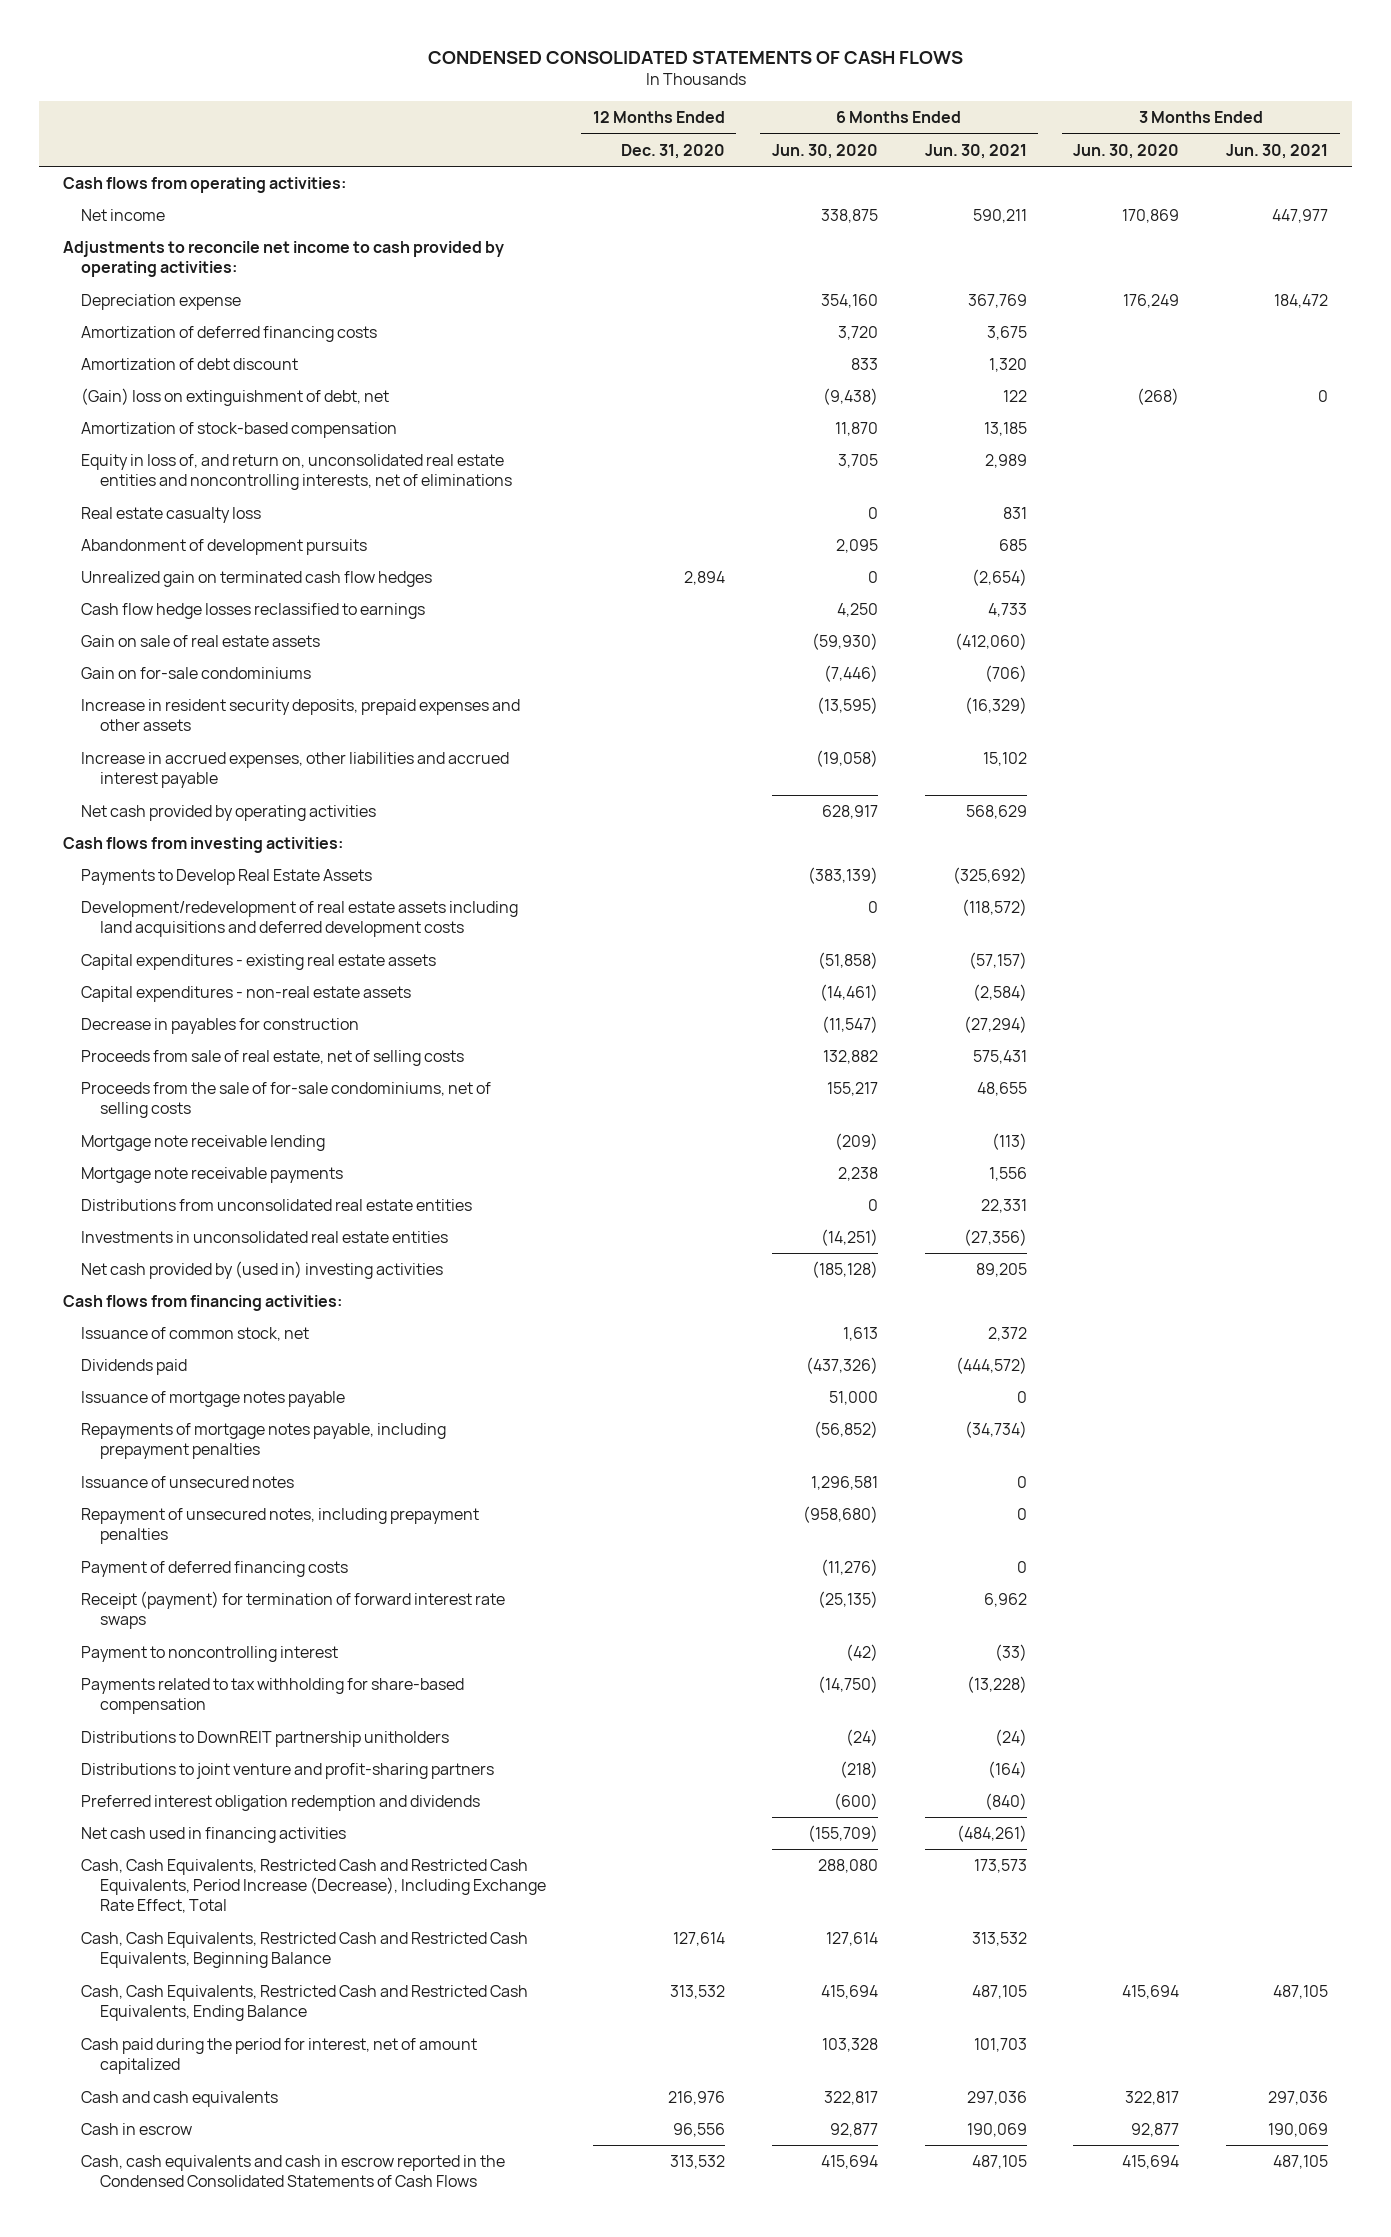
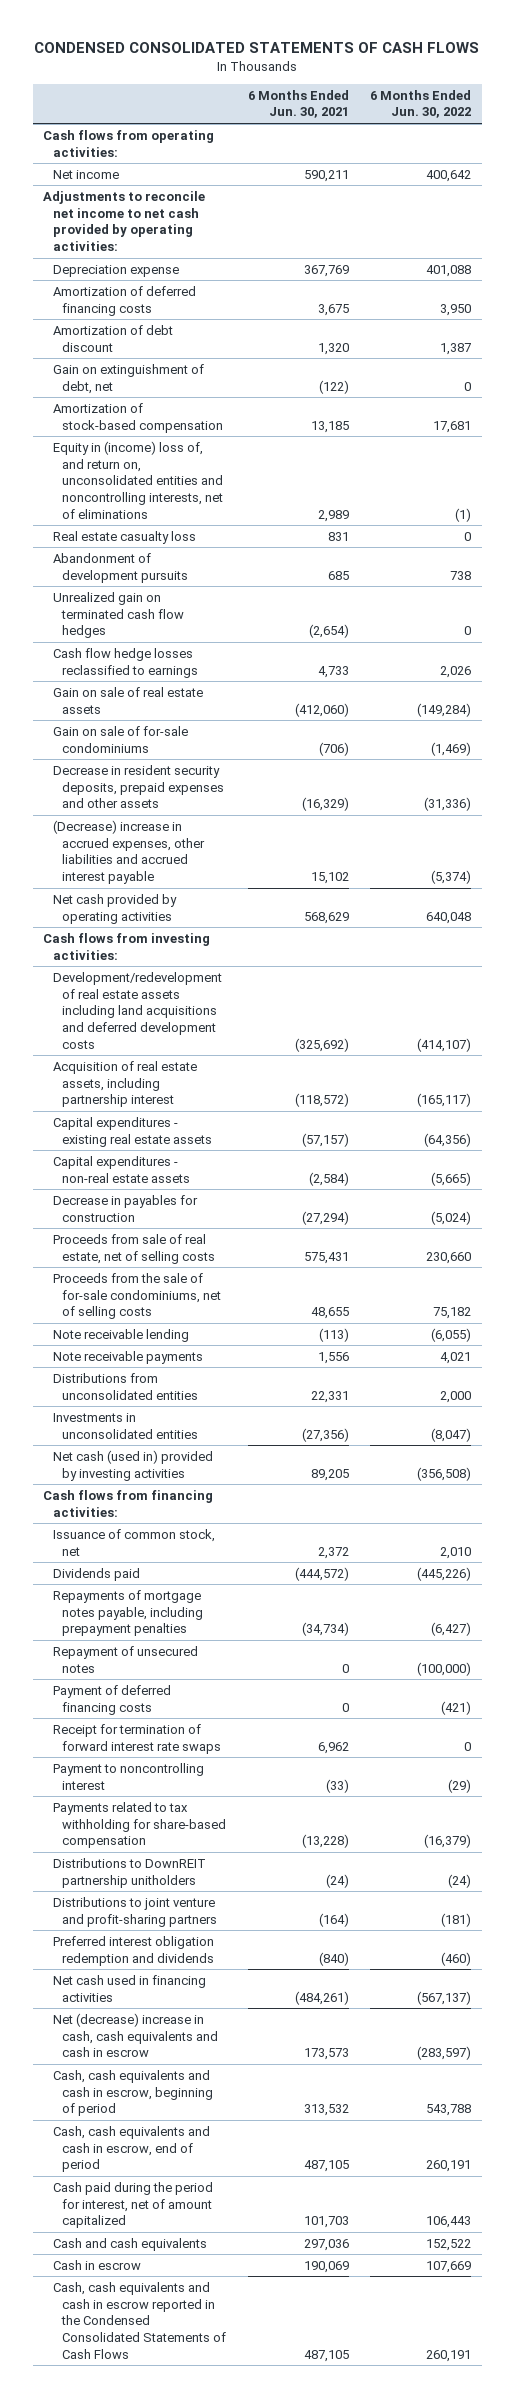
- | 12 Months Ended Dec. 31, 2020 | 6 Months Ended Jun. 30, 2020 | 6 Months Ended Jun. 30, 2021 | 3 Months Ended Jun. 30, 2020 | 3 Months Ended Jun. 30, 2021
+ | 6 Months Ended Jun. 30, 2021 | 6 Months Ended Jun. 30, 2022
- Adjustments to reconcile net income to cash provided by operating activities:
+ Adjustments to reconcile net income to net cash provided by operating activities:
- (Gain) loss on extinguishment of debt, net | | (9,438) | 122 | (268) | 0
+ Gain on extinguishment of debt, net | (122) | 0
- Equity in loss of, and return on, unconsolidated real estate entities and noncontrolling interests, net of eliminations | | 3,705 | 2,989 | |
+ Equity in (income) loss of, and return on, unconsolidated entities and noncontrolling interests, net of eliminations | 2,989 | (1)
- Gain on for-sale condominiums | | (7,446) | (706) | |
- Increase in resident security deposits, prepaid expenses and other assets | | (13,595) | (16,329) | |
- Increase in accrued expenses, other liabilities and accrued interest payable | | (19,058) | 15,102 | |
+ Gain on sale of for-sale condominiums | (706) | (1,469)
+ Decrease in resident security deposits, prepaid expenses and other assets | (16,329) | (31,336)
+ (Decrease) increase in accrued expenses, other liabilities and accrued interest payable | 15,102 | (5,374)
- Payments to Develop Real Estate Assets | | (383,139) | (325,692) | |
- Development/redevelopment of real estate assets including land acquisitions and deferred development costs | | 0 | (118,572) | |
+ Development/redevelopment of real estate assets including land acquisitions and deferred development costs | (325,692) | (414,107)
+ Acquisition of real estate assets, including partnership interest | (118,572) | (165,117)
- Mortgage note receivable lending | | (209) | (113) | |
- Mortgage note receivable payments | | 2,238 | 1,556 | |
- Distributions from unconsolidated real estate entities | | 0 | 22,331 | |
- Investments in unconsolidated real estate entities | | (14,251) | (27,356) | |
- Net cash provided by (used in) investing activities | | (185,128) | 89,205 | |
+ Note receivable lending | (113) | (6,055)
+ Note receivable payments | 1,556 | 4,021
+ Distributions from unconsolidated entities | 22,331 | 2,000
+ Investments in unconsolidated entities | (27,356) | (8,047)
+ Net cash (used in) provided by investing activities | 89,205 | (356,508)
- Issuance of mortgage notes payable | | 51,000 | 0 | |
- Issuance of unsecured notes | | 1,296,581 | 0 | |
- Repayment of unsecured notes, including prepayment penalties | | (958,680) | 0 | |
+ Repayment of unsecured notes | 0 | (100,000)
- Receipt (payment) for termination of forward interest rate swaps | | (25,135) | 6,962 | |
+ Receipt for termination of forward interest rate swaps | 6,962 | 0
- Cash, Cash Equivalents, Restricted Cash and Restricted Cash Equivalents, Period Increase (Decrease), Including Exchange Rate Effect, Total | | 288,080 | 173,573 | |
- Cash, Cash Equivalents, Restricted Cash and Restricted Cash Equivalents, Beginning Balance | 127,614 | 127,614 | 313,532 | |
- Cash, Cash Equivalents, Restricted Cash and Restricted Cash Equivalents, Ending Balance | 313,532 | 415,694 | 487,105 | 415,694 | 487,105
+ Net (decrease) increase in cash, cash equivalents and cash in escrow | 173,573 | (283,597)
+ Cash, cash equivalents and cash in escrow, beginning of period | 313,532 | 543,788
+ Cash, cash equivalents and cash in escrow, end of period | 487,105 | 260,191

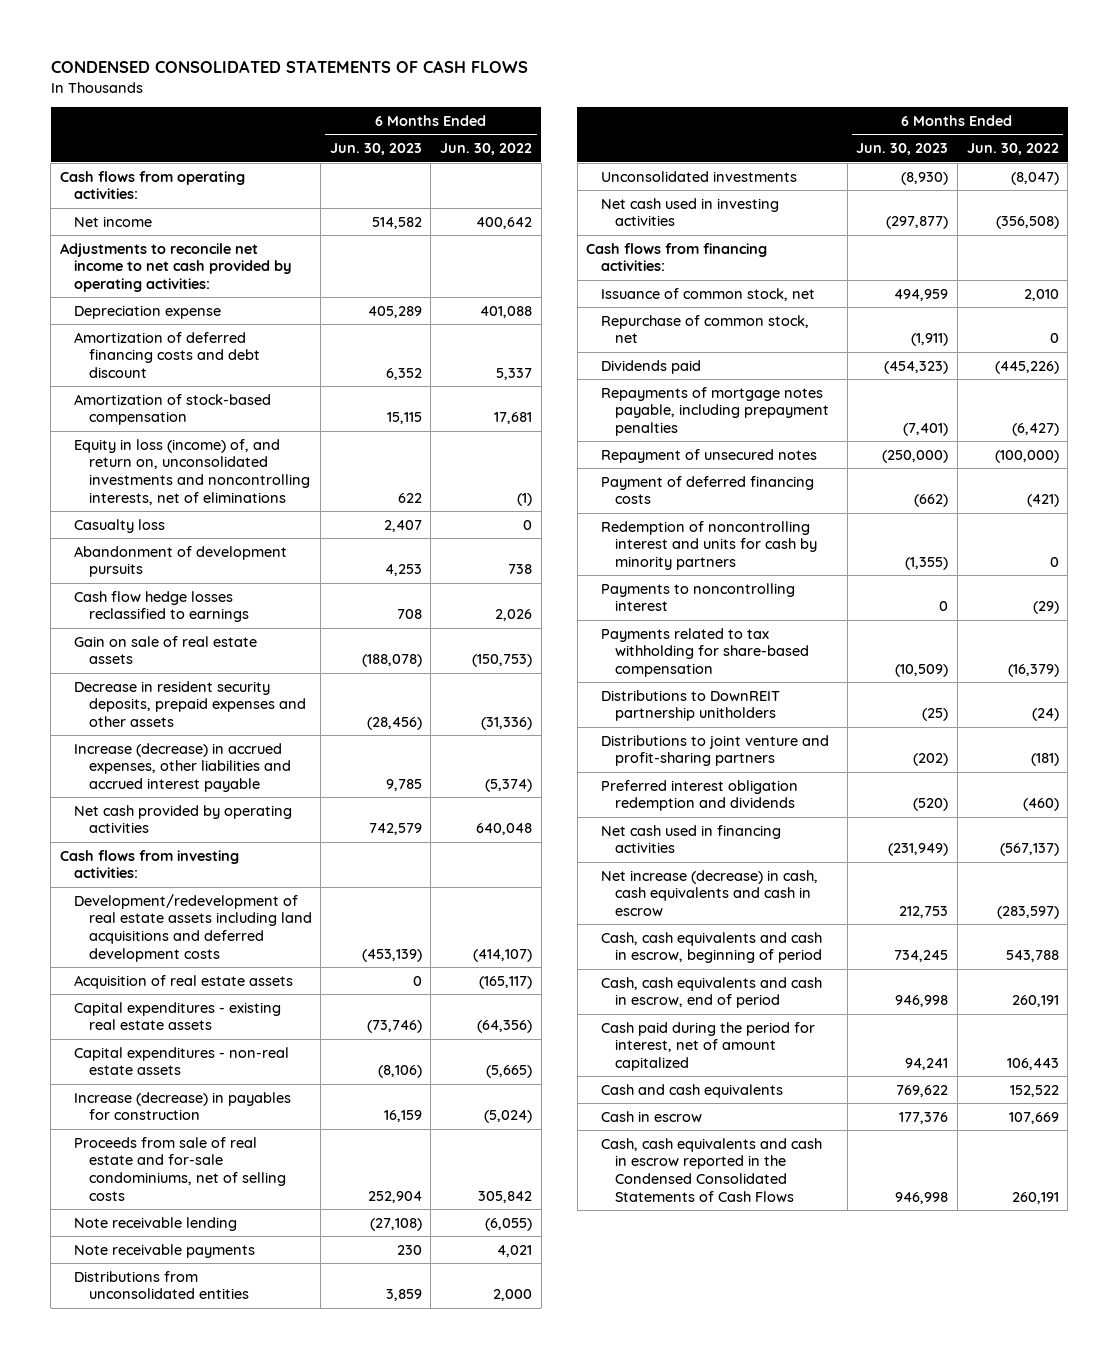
- | 6 Months Ended Jun. 30, 2021 | 6 Months Ended Jun. 30, 2022
+ | 6 Months Ended Jun. 30, 2023 | 6 Months Ended Jun. 30, 2022
- Amortization of deferred financing costs | 3,675 | 3,950
- Amortization of debt discount | 1,320 | 1,387
- Gain on extinguishment of debt, net | (122) | 0
+ Amortization of deferred financing costs and debt discount | 6,352 | 5,337
- Equity in (income) loss of, and return on, unconsolidated entities and noncontrolling interests, net of eliminations | 2,989 | (1)
- Real estate casualty loss | 831 | 0
+ Equity in loss (income) of, and return on, unconsolidated investments and noncontrolling interests, net of eliminations | 622 | (1)
+ Casualty loss | 2,407 | 0
- Unrealized gain on terminated cash flow hedges | (2,654) | 0
- Gain on sale of real estate assets | (412,060) | (149,284)
- Gain on sale of for-sale condominiums | (706) | (1,469)
+ Gain on sale of real estate assets | (188,078) | (150,753)
- (Decrease) increase in accrued expenses, other liabilities and accrued interest payable | 15,102 | (5,374)
+ Increase (decrease) in accrued expenses, other liabilities and accrued interest payable | 9,785 | (5,374)
- Acquisition of real estate assets, including partnership interest | (118,572) | (165,117)
+ Acquisition of real estate assets | 0 | (165,117)
- Decrease in payables for construction | (27,294) | (5,024)
- Proceeds from sale of real estate, net of selling costs | 575,431 | 230,660
- Proceeds from the sale of for-sale condominiums, net of selling costs | 48,655 | 75,182
+ Increase (decrease) in payables for construction | 16,159 | (5,024)
+ Proceeds from sale of real estate and for-sale condominiums, net of selling costs | 252,904 | 305,842
- Investments in unconsolidated entities | (27,356) | (8,047)
- Net cash (used in) provided by investing activities | 89,205 | (356,508)
+ Unconsolidated investments | (8,930) | (8,047)
+ Net cash used in investing activities | (297,877) | (356,508)
+ Repurchase of common stock, net | (1,911) | 0
- Receipt for termination of forward interest rate swaps | 6,962 | 0
- Payment to noncontrolling interest | (33) | (29)
+ Redemption of noncontrolling interest and units for cash by minority partners | (1,355) | 0
+ Payments to noncontrolling interest | 0 | (29)
- Net (decrease) increase in cash, cash equivalents and cash in escrow | 173,573 | (283,597)
+ Net increase (decrease) in cash, cash equivalents and cash in escrow | 212,753 | (283,597)

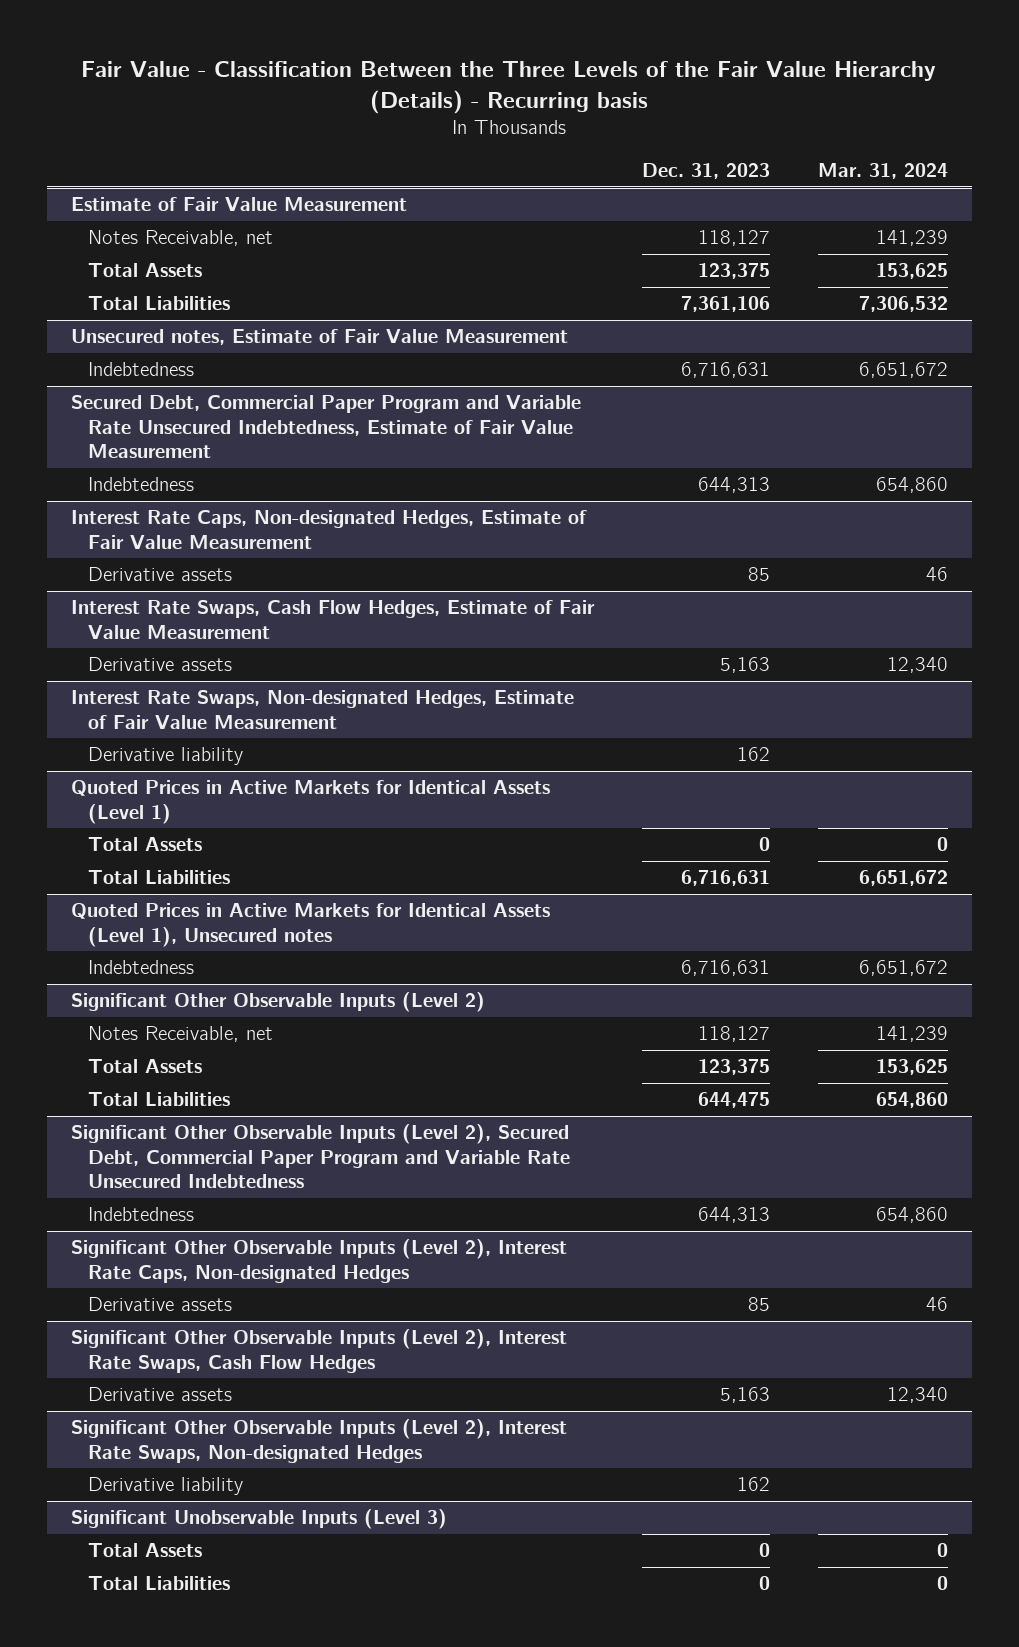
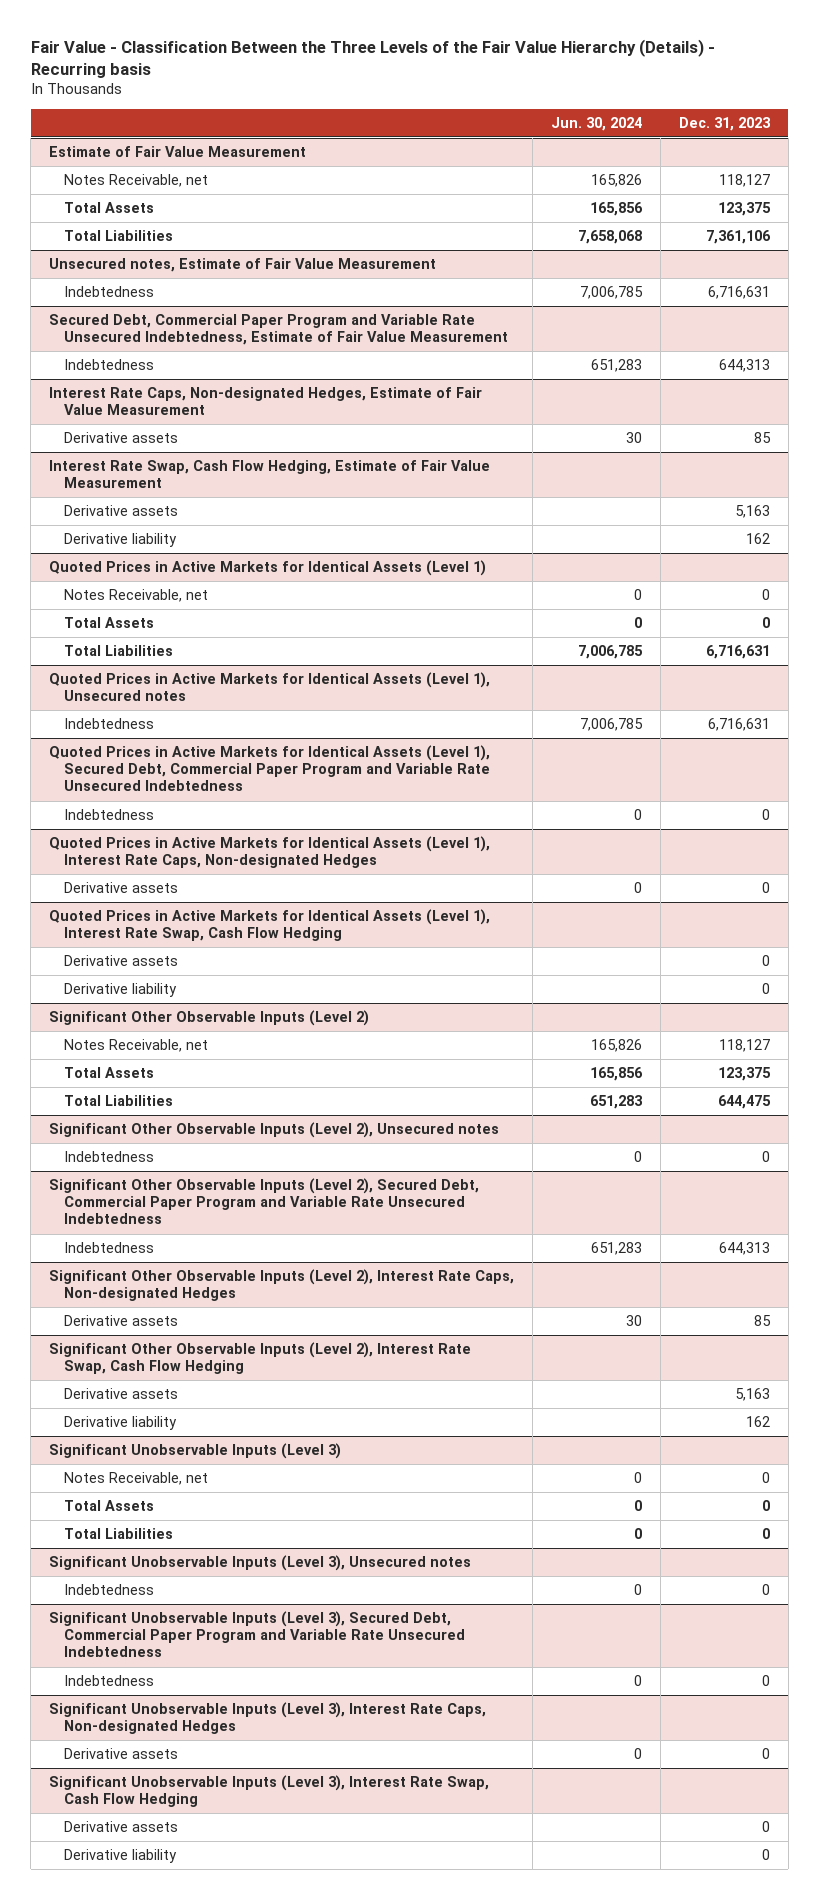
- | Dec. 31, 2023 | Mar. 31, 2024
+ | Jun. 30, 2024 | Dec. 31, 2023
- Interest Rate Swaps, Cash Flow Hedges, Estimate of Fair Value Measurement
+ Interest Rate Swap, Cash Flow Hedging, Estimate of Fair Value Measurement
- Interest Rate Swaps, Non-designated Hedges, Estimate of Fair Value Measurement
@ Quoted Prices in Active Markets for Identical Assets (Level 1)
+ Notes Receivable, net | 0 | 0
+ Quoted Prices in Active Markets for Identical Assets (Level 1), Secured Debt, Commercial Paper Program and Variable Rate Unsecured Indebtedness
+ Indebtedness | 0 | 0
+ Quoted Prices in Active Markets for Identical Assets (Level 1), Interest Rate Caps, Non-designated Hedges
+ Derivative assets | 0 | 0
+ Quoted Prices in Active Markets for Identical Assets (Level 1), Interest Rate Swap, Cash Flow Hedging
+ Derivative assets | | 0
+ Derivative liability | | 0
+ Significant Other Observable Inputs (Level 2), Unsecured notes
+ Indebtedness | 0 | 0
- Significant Other Observable Inputs (Level 2), Interest Rate Swaps, Cash Flow Hedges
+ Significant Other Observable Inputs (Level 2), Interest Rate Swap, Cash Flow Hedging
- Significant Other Observable Inputs (Level 2), Interest Rate Swaps, Non-designated Hedges
@ Significant Unobservable Inputs (Level 3)
+ Notes Receivable, net | 0 | 0
+ Significant Unobservable Inputs (Level 3), Unsecured notes
+ Indebtedness | 0 | 0
+ Significant Unobservable Inputs (Level 3), Secured Debt, Commercial Paper Program and Variable Rate Unsecured Indebtedness
+ Indebtedness | 0 | 0
+ Significant Unobservable Inputs (Level 3), Interest Rate Caps, Non-designated Hedges
+ Derivative assets | 0 | 0
+ Significant Unobservable Inputs (Level 3), Interest Rate Swap, Cash Flow Hedging
+ Derivative assets | | 0
+ Derivative liability | | 0

